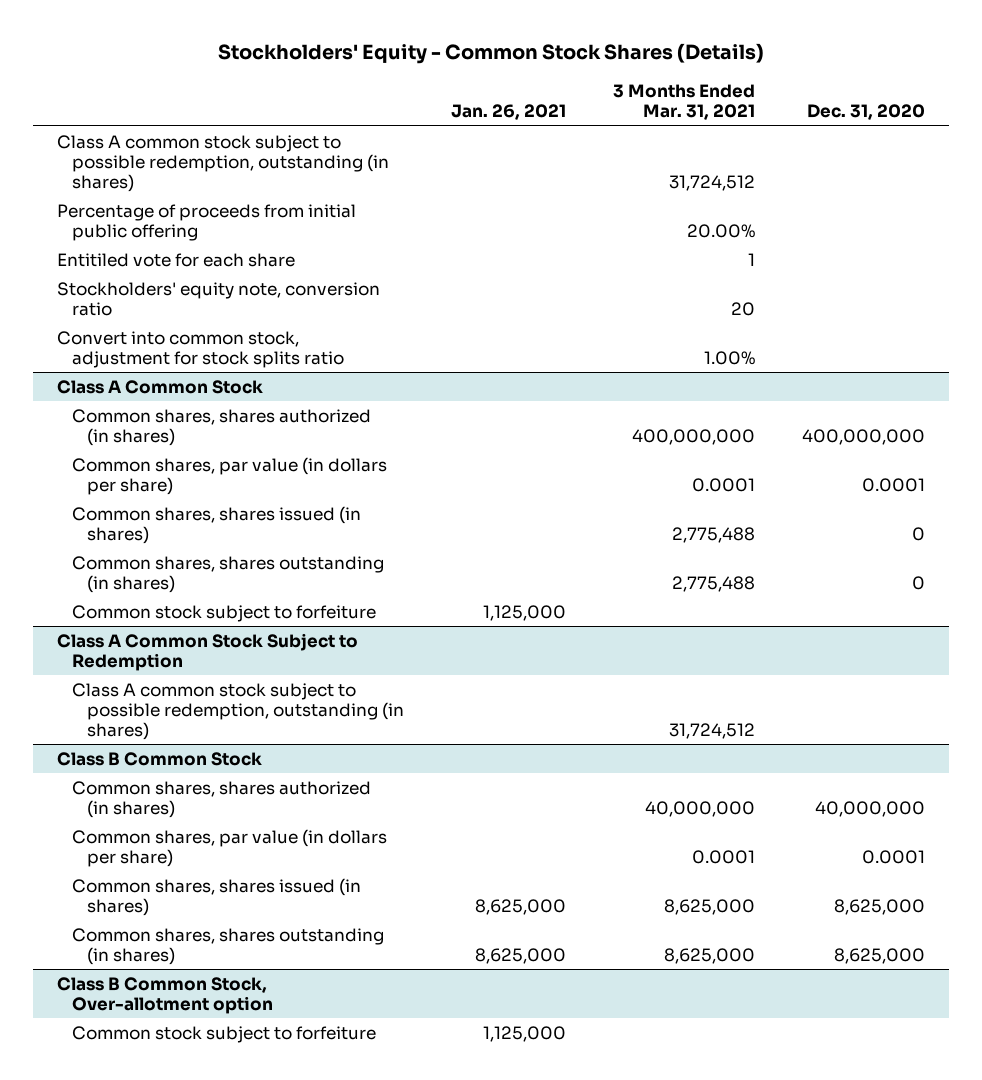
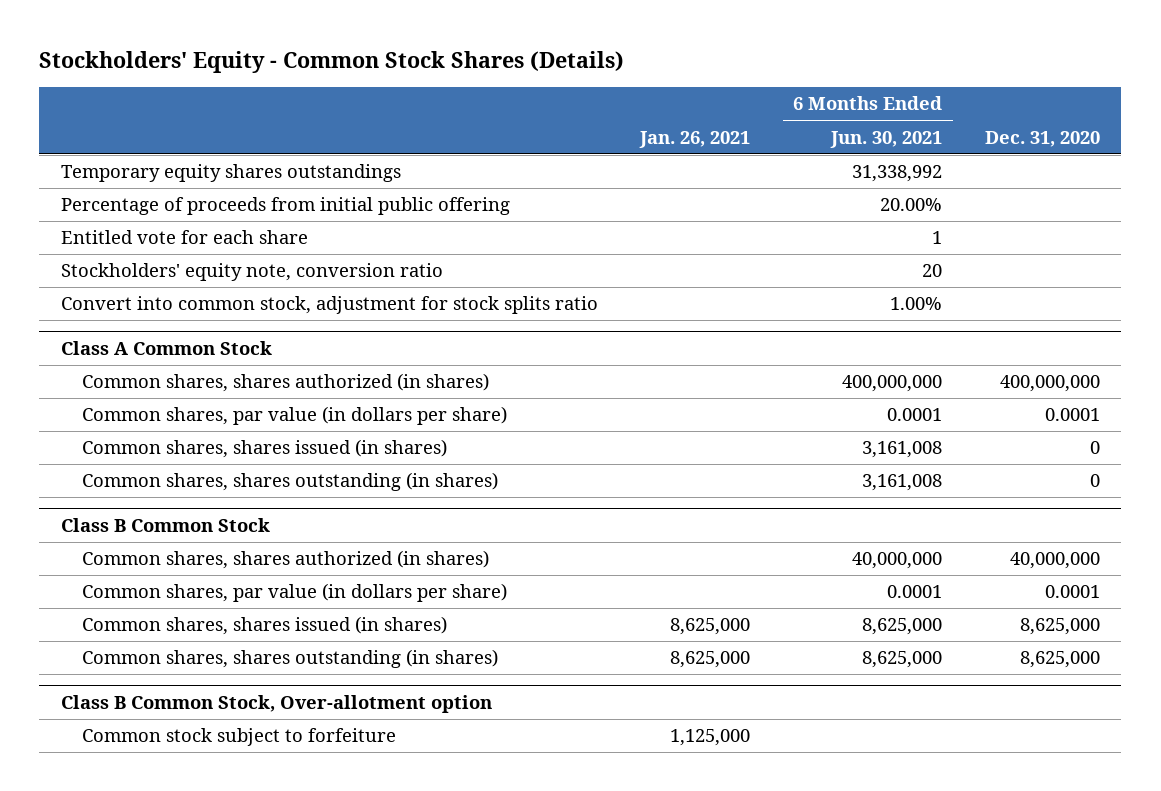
- | Jan. 26, 2021 | 3 Months Ended Mar. 31, 2021 | Dec. 31, 2020
+ | Jan. 26, 2021 | 6 Months Ended Jun. 30, 2021 | Dec. 31, 2020
- Class A common stock subject to possible redemption, outstanding (in shares) | | 31,724,512 |
+ Temporary equity shares outstandings | | 31,338,992 |
- Entitiled vote for each share | | 1 |
+ Entitled vote for each share | | 1 |
@ Class A Common Stock
- Common stock subject to forfeiture | 1,125,000 | |
- Class A Common Stock Subject to Redemption
- Class A common stock subject to possible redemption, outstanding (in shares) | | 31,724,512 |

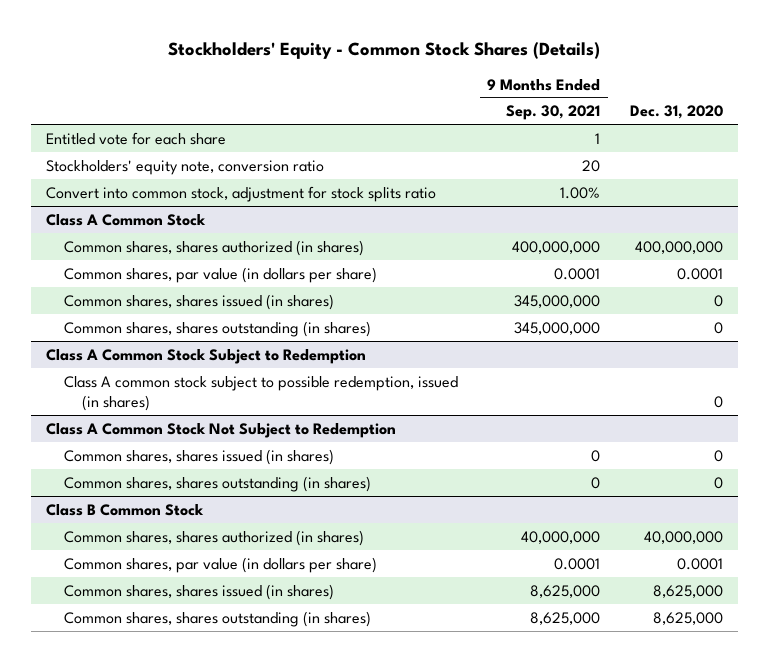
- | Jan. 26, 2021 | 6 Months Ended Jun. 30, 2021 | Dec. 31, 2020
+ | 9 Months Ended Sep. 30, 2021 | Dec. 31, 2020
- Temporary equity shares outstandings | | 31,338,992 |
- Percentage of proceeds from initial public offering | | 20.00% |
+ Class A Common Stock Subject to Redemption
+ Class A common stock subject to possible redemption, issued (in shares) | | 0
+ Class A Common Stock Not Subject to Redemption
+ Common shares, shares issued (in shares) | 0 | 0
+ Common shares, shares outstanding (in shares) | 0 | 0
- Class B Common Stock, Over-allotment option
- Common stock subject to forfeiture | 1,125,000 | |

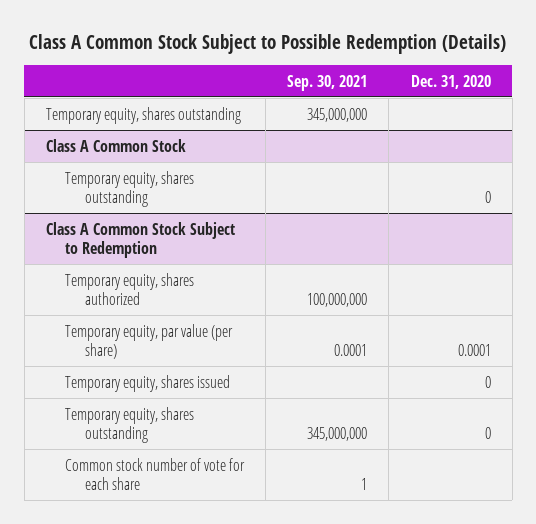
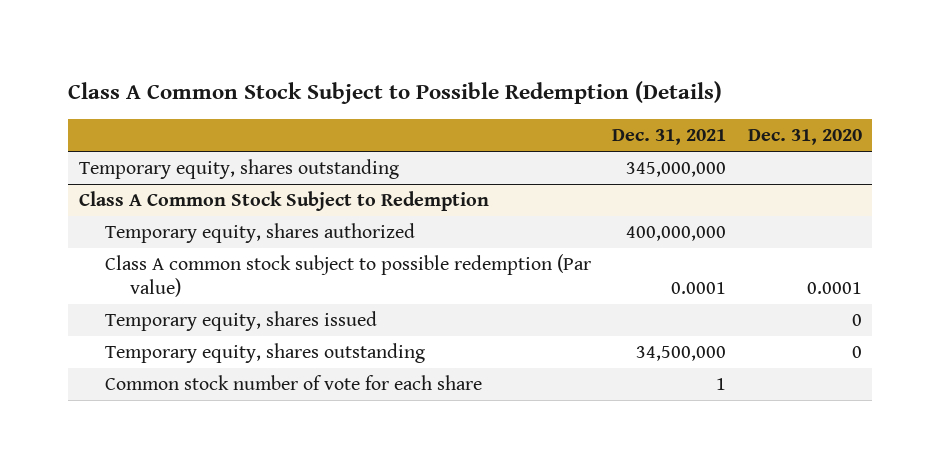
- | Sep. 30, 2021 | Dec. 31, 2020
+ | Dec. 31, 2021 | Dec. 31, 2020
- Class A Common Stock
- Temporary equity, shares outstanding | | 0
@ Class A Common Stock Subject to Redemption
- Temporary equity, par value (per share) | 0.0001 | 0.0001
+ Class A common stock subject to possible redemption (Par value) | 0.0001 | 0.0001

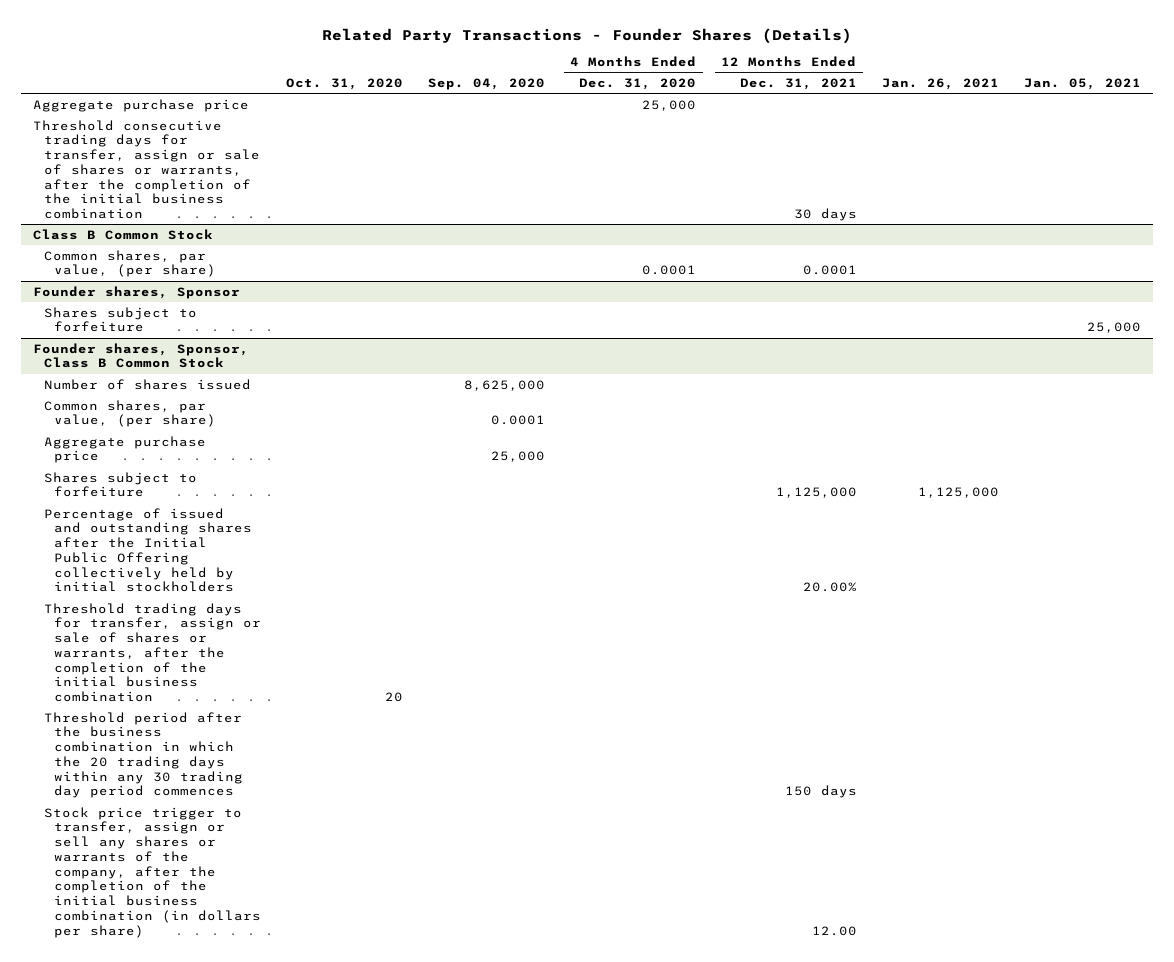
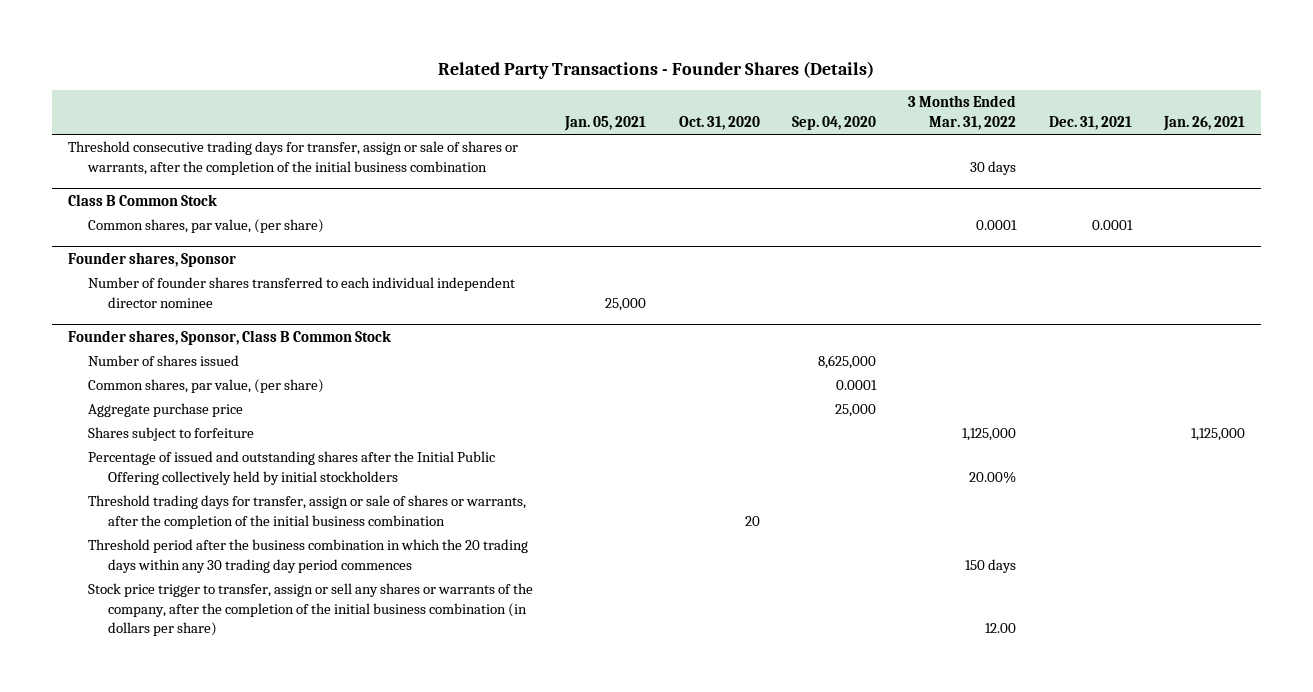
- | Oct. 31, 2020 | Sep. 04, 2020 | 4 Months Ended Dec. 31, 2020 | 12 Months Ended Dec. 31, 2021 | Jan. 26, 2021 | Jan. 05, 2021
+ | Jan. 05, 2021 | Oct. 31, 2020 | Sep. 04, 2020 | 3 Months Ended Mar. 31, 2022 | Dec. 31, 2021 | Jan. 26, 2021
- Aggregate purchase price | | | 25,000 | | |
@ Founder shares, Sponsor
- Shares subject to forfeiture | | | | | | 25,000
+ Number of founder shares transferred to each individual independent director nominee | 25,000 | | | | |

